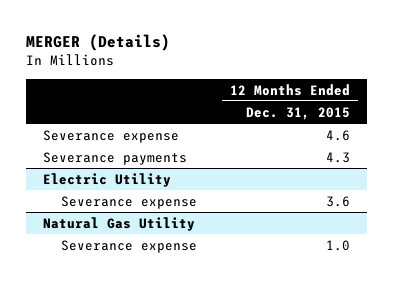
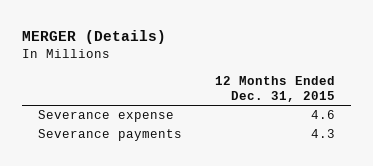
- Electric Utility
- Severance expense | 3.6
- Natural Gas Utility
- Severance expense | 1.0

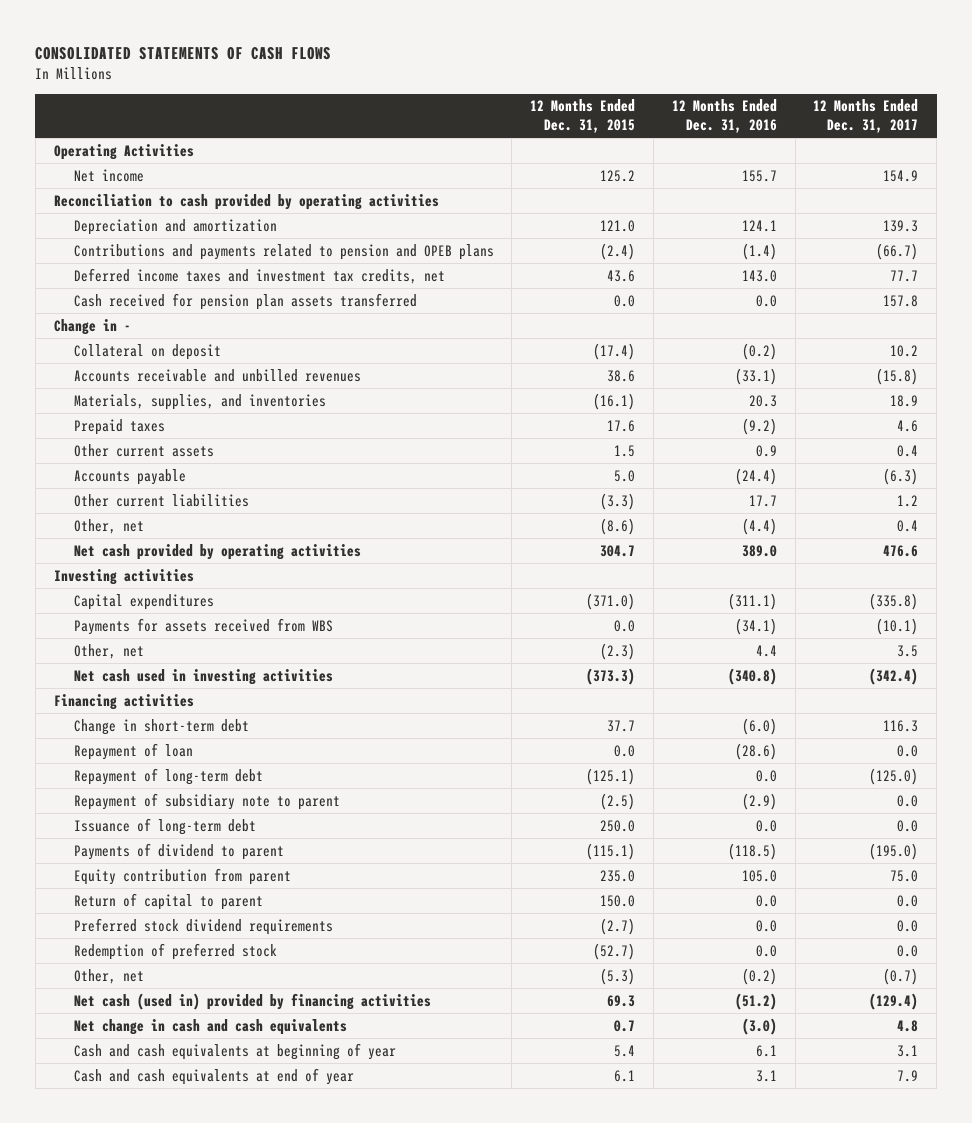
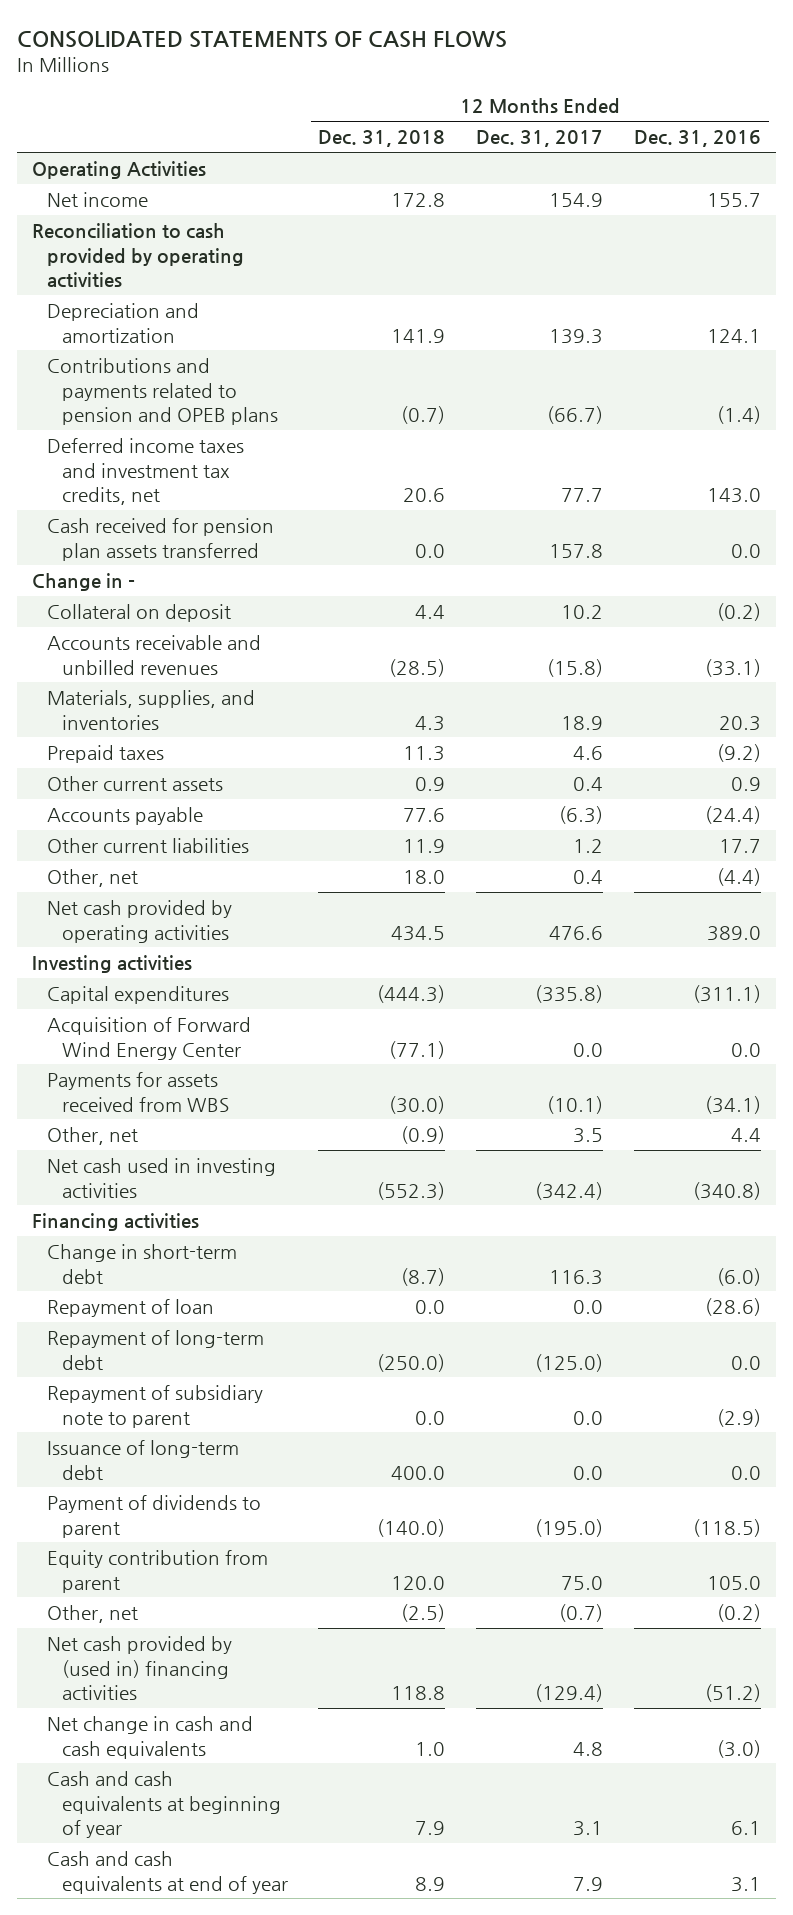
- | 12 Months Ended Dec. 31, 2015 | 12 Months Ended Dec. 31, 2016 | 12 Months Ended Dec. 31, 2017
+ | 12 Months Ended Dec. 31, 2018 | 12 Months Ended Dec. 31, 2017 | 12 Months Ended Dec. 31, 2016
+ Acquisition of Forward Wind Energy Center | (77.1) | 0.0 | 0.0
- Payments of dividend to parent | (115.1) | (118.5) | (195.0)
+ Payment of dividends to parent | (140.0) | (195.0) | (118.5)
- Return of capital to parent | 150.0 | 0.0 | 0.0
- Preferred stock dividend requirements | (2.7) | 0.0 | 0.0
- Redemption of preferred stock | (52.7) | 0.0 | 0.0
- Net cash (used in) provided by financing activities | 69.3 | (51.2) | (129.4)
+ Net cash provided by (used in) financing activities | 118.8 | (129.4) | (51.2)

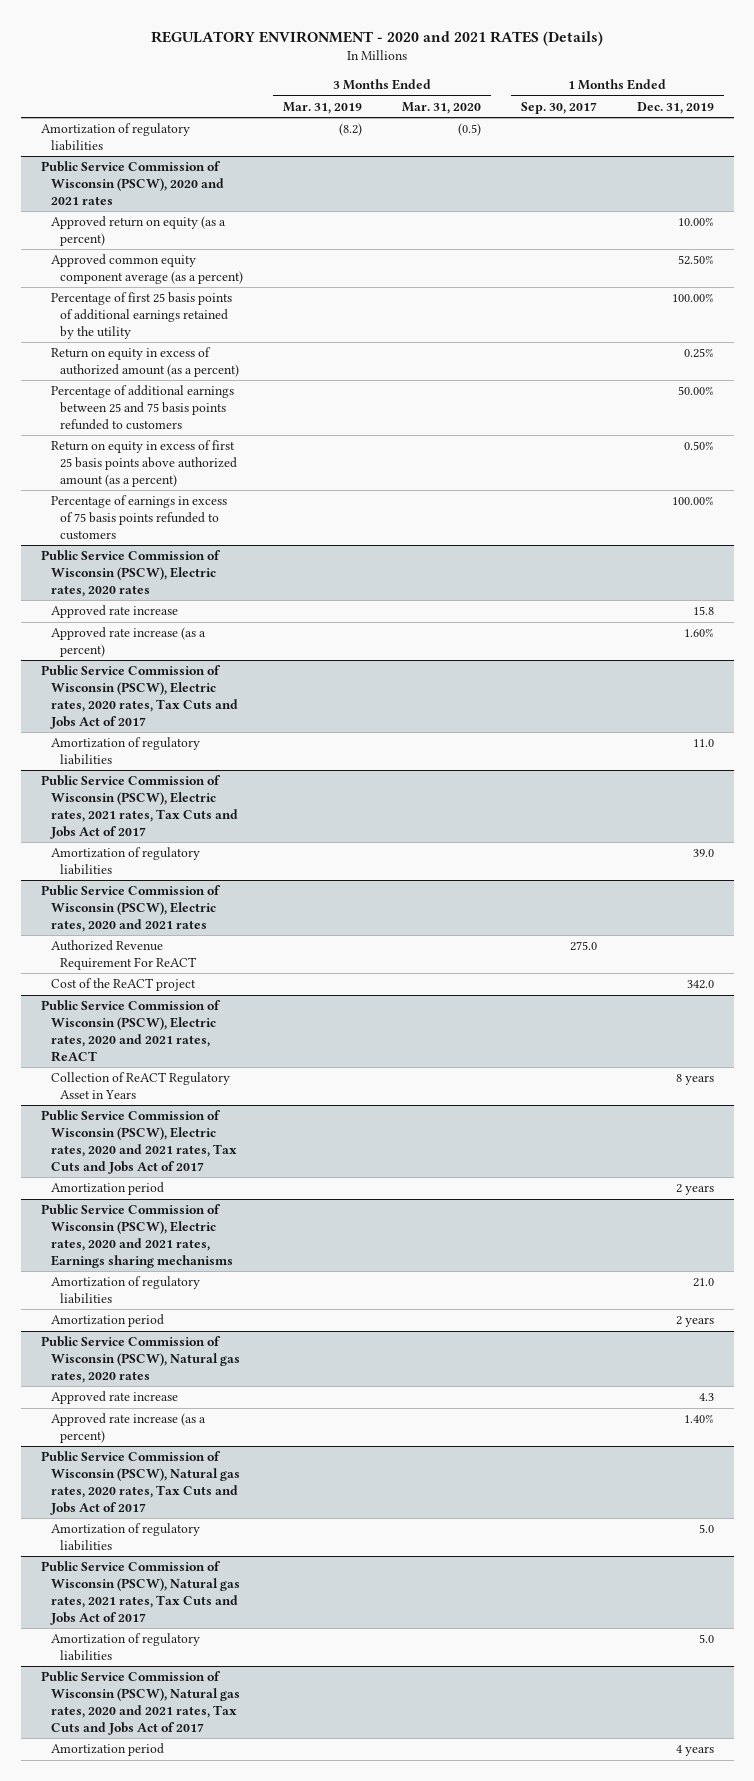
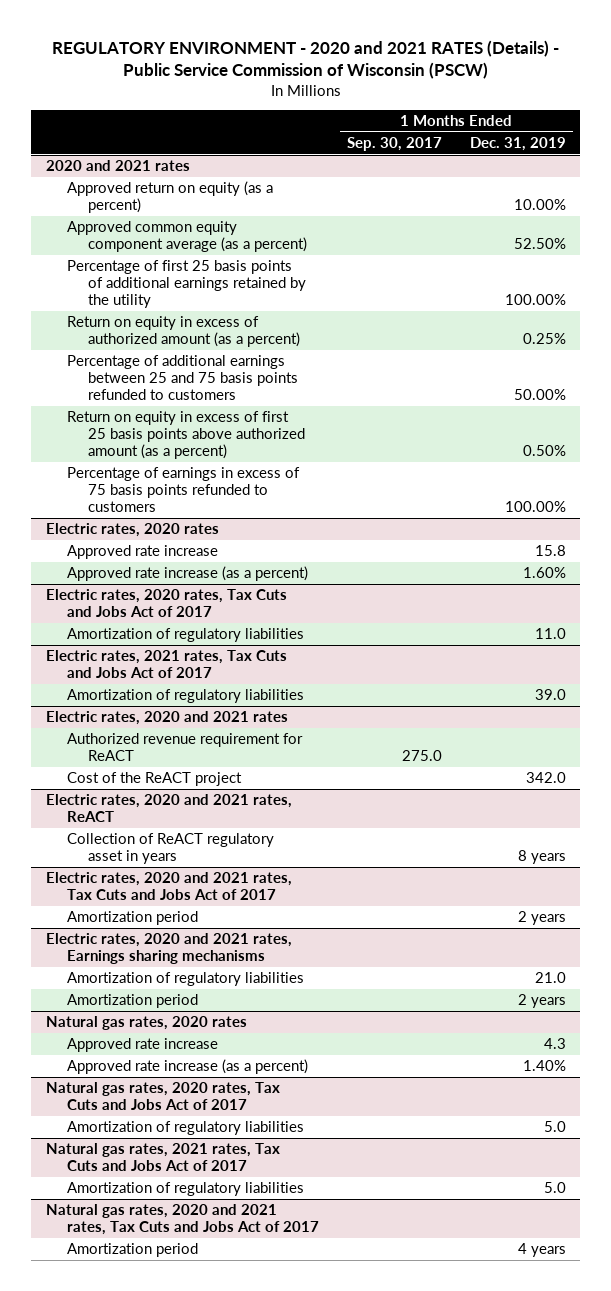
- REGULATORY ENVIRONMENT - 2020 and 2021 RATES (Details)
+ REGULATORY ENVIRONMENT - 2020 and 2021 RATES (Details) - Public Service Commission of Wisconsin (PSCW)
- | 3 Months Ended Mar. 31, 2019 | 3 Months Ended Mar. 31, 2020 | 1 Months Ended Sep. 30, 2017 | 1 Months Ended Dec. 31, 2019
+ | 1 Months Ended Sep. 30, 2017 | 1 Months Ended Dec. 31, 2019
- Amortization of regulatory liabilities | (8.2) | (0.5) | |
- Public Service Commission of Wisconsin (PSCW), 2020 and 2021 rates
+ 2020 and 2021 rates
- Public Service Commission of Wisconsin (PSCW), Electric rates, 2020 rates
+ Electric rates, 2020 rates
- Public Service Commission of Wisconsin (PSCW), Electric rates, 2020 rates, Tax Cuts and Jobs Act of 2017
+ Electric rates, 2020 rates, Tax Cuts and Jobs Act of 2017
- Public Service Commission of Wisconsin (PSCW), Electric rates, 2021 rates, Tax Cuts and Jobs Act of 2017
+ Electric rates, 2021 rates, Tax Cuts and Jobs Act of 2017
- Public Service Commission of Wisconsin (PSCW), Electric rates, 2020 and 2021 rates
- Authorized Revenue Requirement For ReACT | | | 275.0 |
+ Electric rates, 2020 and 2021 rates
+ Authorized revenue requirement for ReACT | 275.0 |
- Public Service Commission of Wisconsin (PSCW), Electric rates, 2020 and 2021 rates, ReACT
- Collection of ReACT Regulatory Asset in Years | | | | 8 years
- Public Service Commission of Wisconsin (PSCW), Electric rates, 2020 and 2021 rates, Tax Cuts and Jobs Act of 2017
+ Electric rates, 2020 and 2021 rates, ReACT
+ Collection of ReACT regulatory asset in years | | 8 years
+ Electric rates, 2020 and 2021 rates, Tax Cuts and Jobs Act of 2017
- Public Service Commission of Wisconsin (PSCW), Electric rates, 2020 and 2021 rates, Earnings sharing mechanisms
+ Electric rates, 2020 and 2021 rates, Earnings sharing mechanisms
- Public Service Commission of Wisconsin (PSCW), Natural gas rates, 2020 rates
+ Natural gas rates, 2020 rates
- Public Service Commission of Wisconsin (PSCW), Natural gas rates, 2020 rates, Tax Cuts and Jobs Act of 2017
+ Natural gas rates, 2020 rates, Tax Cuts and Jobs Act of 2017
- Public Service Commission of Wisconsin (PSCW), Natural gas rates, 2021 rates, Tax Cuts and Jobs Act of 2017
+ Natural gas rates, 2021 rates, Tax Cuts and Jobs Act of 2017
- Public Service Commission of Wisconsin (PSCW), Natural gas rates, 2020 and 2021 rates, Tax Cuts and Jobs Act of 2017
+ Natural gas rates, 2020 and 2021 rates, Tax Cuts and Jobs Act of 2017

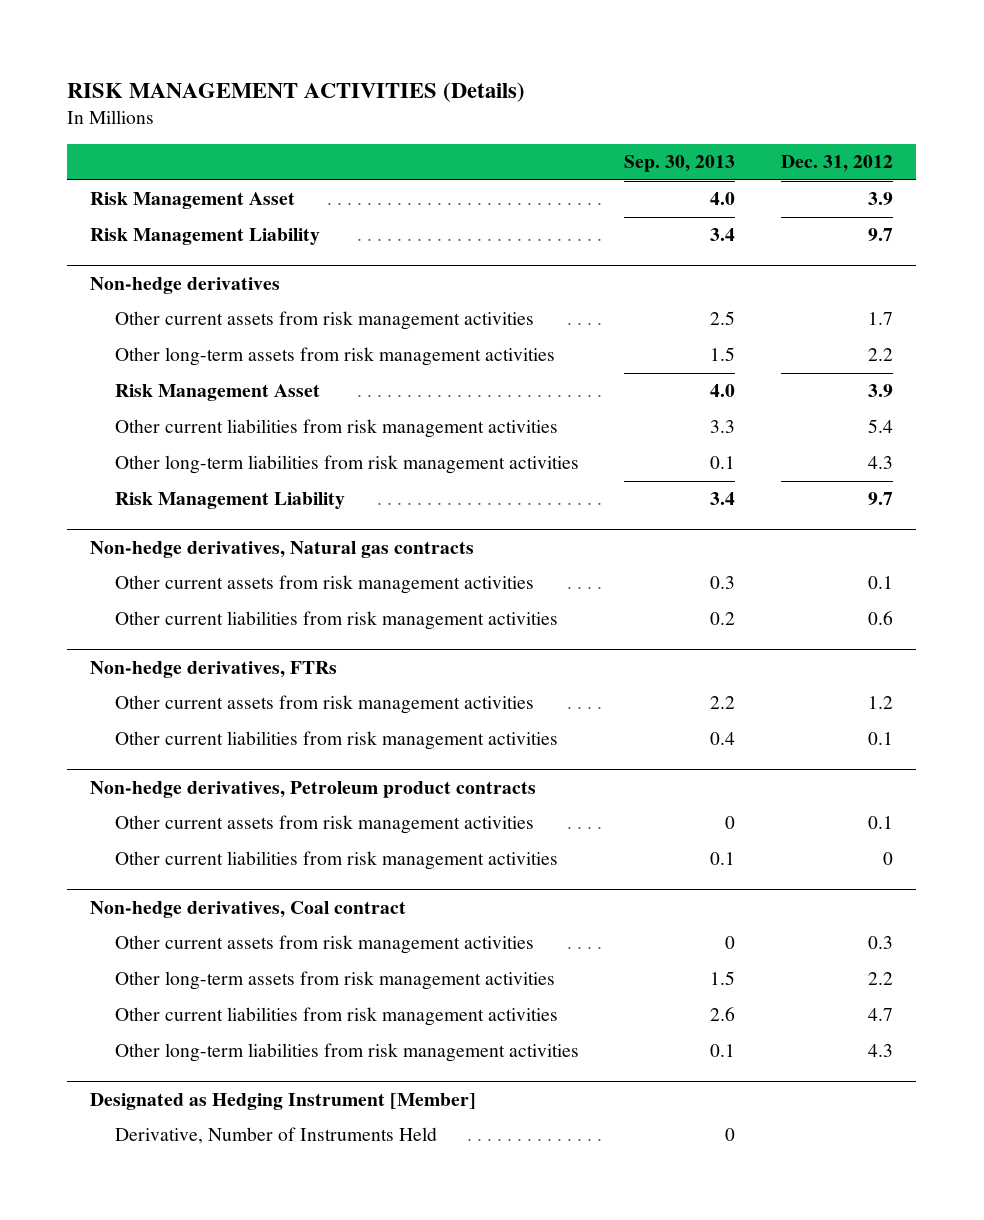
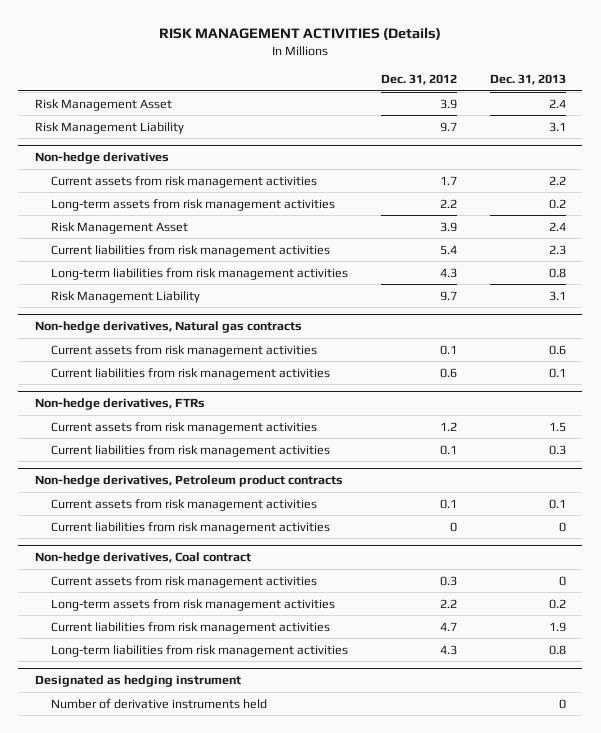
- | Sep. 30, 2013 | Dec. 31, 2012
+ | Dec. 31, 2012 | Dec. 31, 2013
@ Non-hedge derivatives
- Other current assets from risk management activities | 2.5 | 1.7
- Other long-term assets from risk management activities | 1.5 | 2.2
+ Current assets from risk management activities | 1.7 | 2.2
+ Long-term assets from risk management activities | 2.2 | 0.2
- Other current liabilities from risk management activities | 3.3 | 5.4
- Other long-term liabilities from risk management activities | 0.1 | 4.3
+ Current liabilities from risk management activities | 5.4 | 2.3
+ Long-term liabilities from risk management activities | 4.3 | 0.8
@ Non-hedge derivatives, Natural gas contracts
- Other current assets from risk management activities | 0.3 | 0.1
- Other current liabilities from risk management activities | 0.2 | 0.6
+ Current assets from risk management activities | 0.1 | 0.6
+ Current liabilities from risk management activities | 0.6 | 0.1
@ Non-hedge derivatives, FTRs
- Other current assets from risk management activities | 2.2 | 1.2
- Other current liabilities from risk management activities | 0.4 | 0.1
+ Current assets from risk management activities | 1.2 | 1.5
+ Current liabilities from risk management activities | 0.1 | 0.3
@ Non-hedge derivatives, Petroleum product contracts
- Other current assets from risk management activities | 0 | 0.1
- Other current liabilities from risk management activities | 0.1 | 0
+ Current assets from risk management activities | 0.1 | 0.1
+ Current liabilities from risk management activities | 0 | 0
@ Non-hedge derivatives, Coal contract
- Other current assets from risk management activities | 0 | 0.3
- Other long-term assets from risk management activities | 1.5 | 2.2
- Other current liabilities from risk management activities | 2.6 | 4.7
- Other long-term liabilities from risk management activities | 0.1 | 4.3
- Designated as Hedging Instrument [Member]
- Derivative, Number of Instruments Held | 0 |
@ Non-hedge derivatives, Coal contract
+ Current assets from risk management activities | 0.3 | 0
+ Long-term assets from risk management activities | 2.2 | 0.2
+ Current liabilities from risk management activities | 4.7 | 1.9
+ Long-term liabilities from risk management activities | 4.3 | 0.8
+ Designated as hedging instrument
+ Number of derivative instruments held | | 0

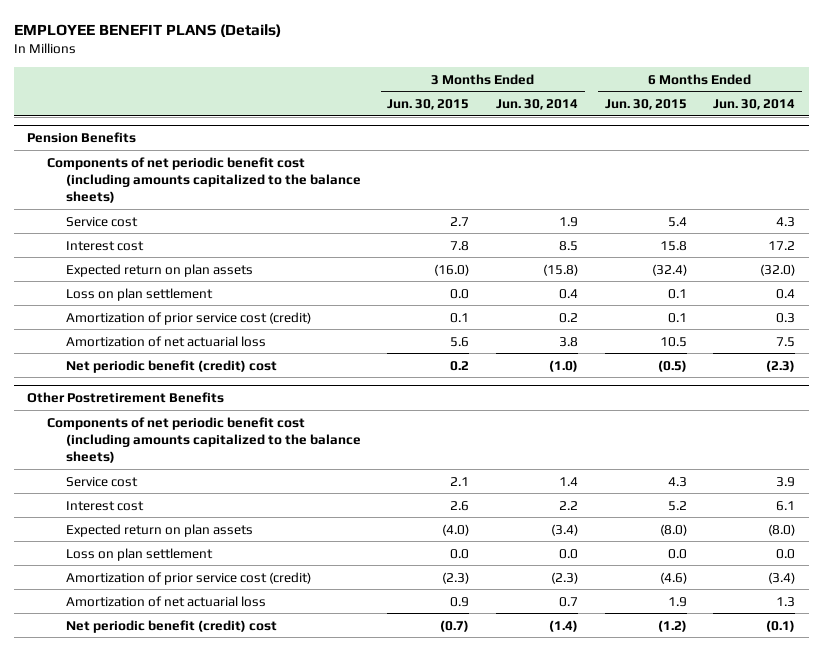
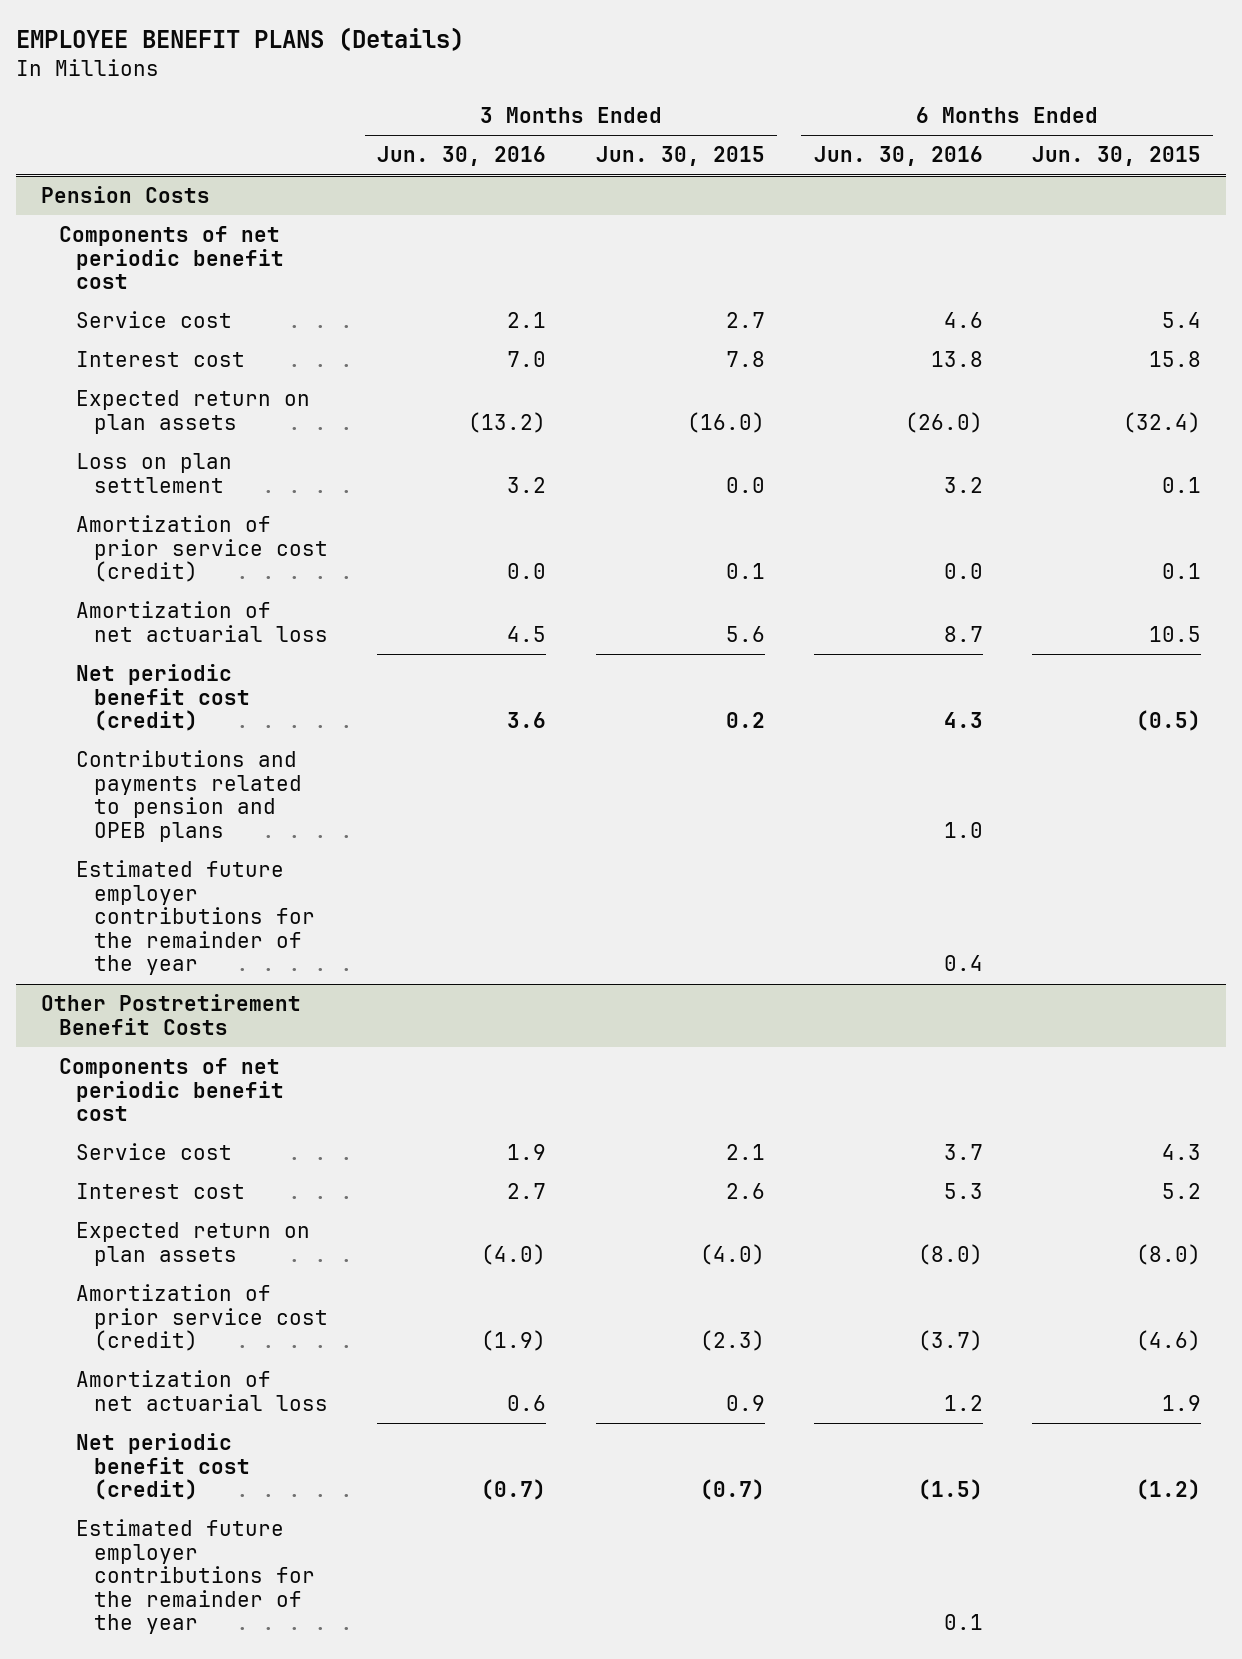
- | 3 Months Ended Jun. 30, 2015 | 3 Months Ended Jun. 30, 2014 | 6 Months Ended Jun. 30, 2015 | 6 Months Ended Jun. 30, 2014
+ | 3 Months Ended Jun. 30, 2016 | 3 Months Ended Jun. 30, 2015 | 6 Months Ended Jun. 30, 2016 | 6 Months Ended Jun. 30, 2015
- Pension Benefits
- Components of net periodic benefit cost (including amounts capitalized to the balance sheets)
+ Pension Costs
+ Components of net periodic benefit cost
- Net periodic benefit (credit) cost | 0.2 | (1.0) | (0.5) | (2.3)
- Other Postretirement Benefits
- Components of net periodic benefit cost (including amounts capitalized to the balance sheets)
+ Net periodic benefit cost (credit) | 3.6 | 0.2 | 4.3 | (0.5)
+ Contributions and payments related to pension and OPEB plans | | | 1.0 |
+ Estimated future employer contributions for the remainder of the year | | | 0.4 |
+ Other Postretirement Benefit Costs
+ Components of net periodic benefit cost
- Loss on plan settlement | 0.0 | 0.0 | 0.0 | 0.0
- Net periodic benefit (credit) cost | (0.7) | (1.4) | (1.2) | (0.1)
+ Net periodic benefit cost (credit) | (0.7) | (0.7) | (1.5) | (1.2)
+ Estimated future employer contributions for the remainder of the year | | | 0.1 |

